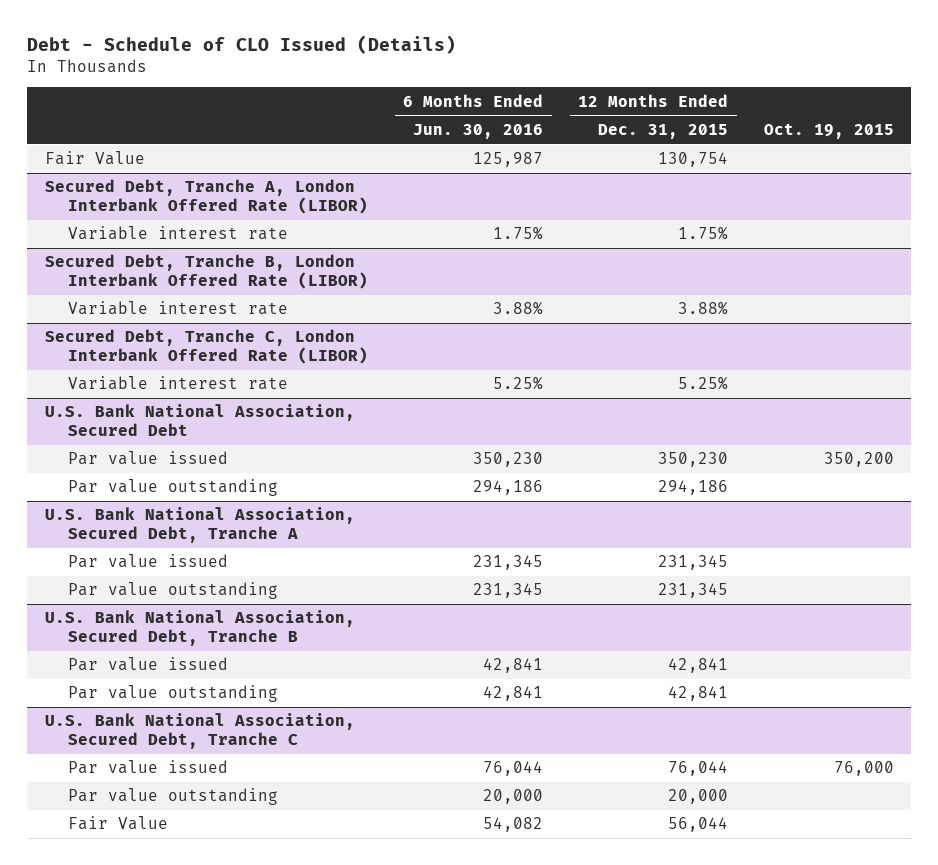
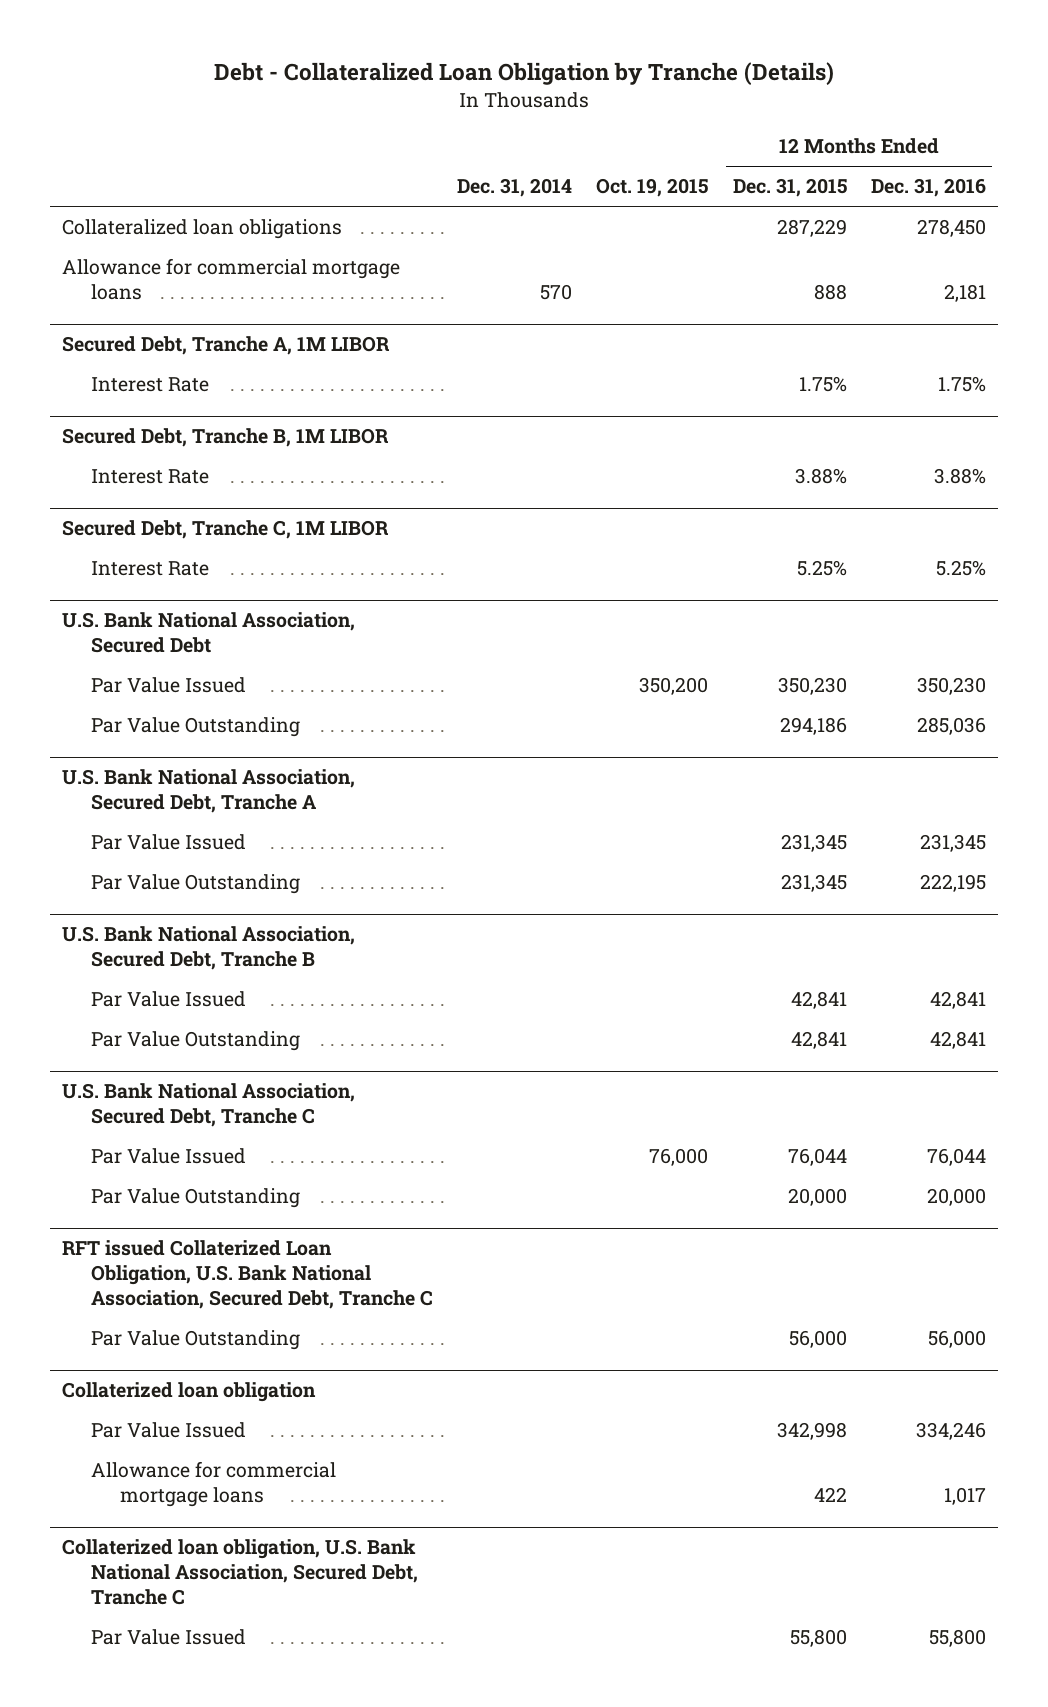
- Debt - Schedule of CLO Issued (Details)
+ Debt - Collateralized Loan Obligation by Tranche (Details)
- | 6 Months Ended Jun. 30, 2016 | 12 Months Ended Dec. 31, 2015 | Oct. 19, 2015
+ | Dec. 31, 2014 | Oct. 19, 2015 | 12 Months Ended Dec. 31, 2015 | 12 Months Ended Dec. 31, 2016
- Fair Value | 125,987 | 130,754 |
- Secured Debt, Tranche A, London Interbank Offered Rate (LIBOR)
- Variable interest rate | 1.75% | 1.75% |
- Secured Debt, Tranche B, London Interbank Offered Rate (LIBOR)
- Variable interest rate | 3.88% | 3.88% |
- Secured Debt, Tranche C, London Interbank Offered Rate (LIBOR)
- Variable interest rate | 5.25% | 5.25% |
+ Collateralized loan obligations | | | 287,229 | 278,450
+ Allowance for commercial mortgage loans | 570 | | 888 | 2,181
+ Secured Debt, Tranche A, 1M LIBOR
+ Interest Rate | | | 1.75% | 1.75%
+ Secured Debt, Tranche B, 1M LIBOR
+ Interest Rate | | | 3.88% | 3.88%
+ Secured Debt, Tranche C, 1M LIBOR
+ Interest Rate | | | 5.25% | 5.25%
@ U.S. Bank National Association, Secured Debt
- Par value issued | 350,230 | 350,230 | 350,200
- Par value outstanding | 294,186 | 294,186 |
+ Par Value Issued | | 350,200 | 350,230 | 350,230
+ Par Value Outstanding | | | 294,186 | 285,036
@ U.S. Bank National Association, Secured Debt, Tranche A
- Par value issued | 231,345 | 231,345 |
- Par value outstanding | 231,345 | 231,345 |
+ Par Value Issued | | | 231,345 | 231,345
+ Par Value Outstanding | | | 231,345 | 222,195
@ U.S. Bank National Association, Secured Debt, Tranche B
- Par value issued | 42,841 | 42,841 |
- Par value outstanding | 42,841 | 42,841 |
+ Par Value Issued | | | 42,841 | 42,841
+ Par Value Outstanding | | | 42,841 | 42,841
@ U.S. Bank National Association, Secured Debt, Tranche C
- Par value issued | 76,044 | 76,044 | 76,000
- Par value outstanding | 20,000 | 20,000 |
- Fair Value | 54,082 | 56,044 |
+ Par Value Issued | | 76,000 | 76,044 | 76,044
+ Par Value Outstanding | | | 20,000 | 20,000
+ RFT issued Collaterized Loan Obligation, U.S. Bank National Association, Secured Debt, Tranche C
+ Par Value Outstanding | | | 56,000 | 56,000
+ Collaterized loan obligation
+ Par Value Issued | | | 342,998 | 334,246
+ Allowance for commercial mortgage loans | | | 422 | 1,017
+ Collaterized loan obligation, U.S. Bank National Association, Secured Debt, Tranche C
+ Par Value Issued | | | 55,800 | 55,800

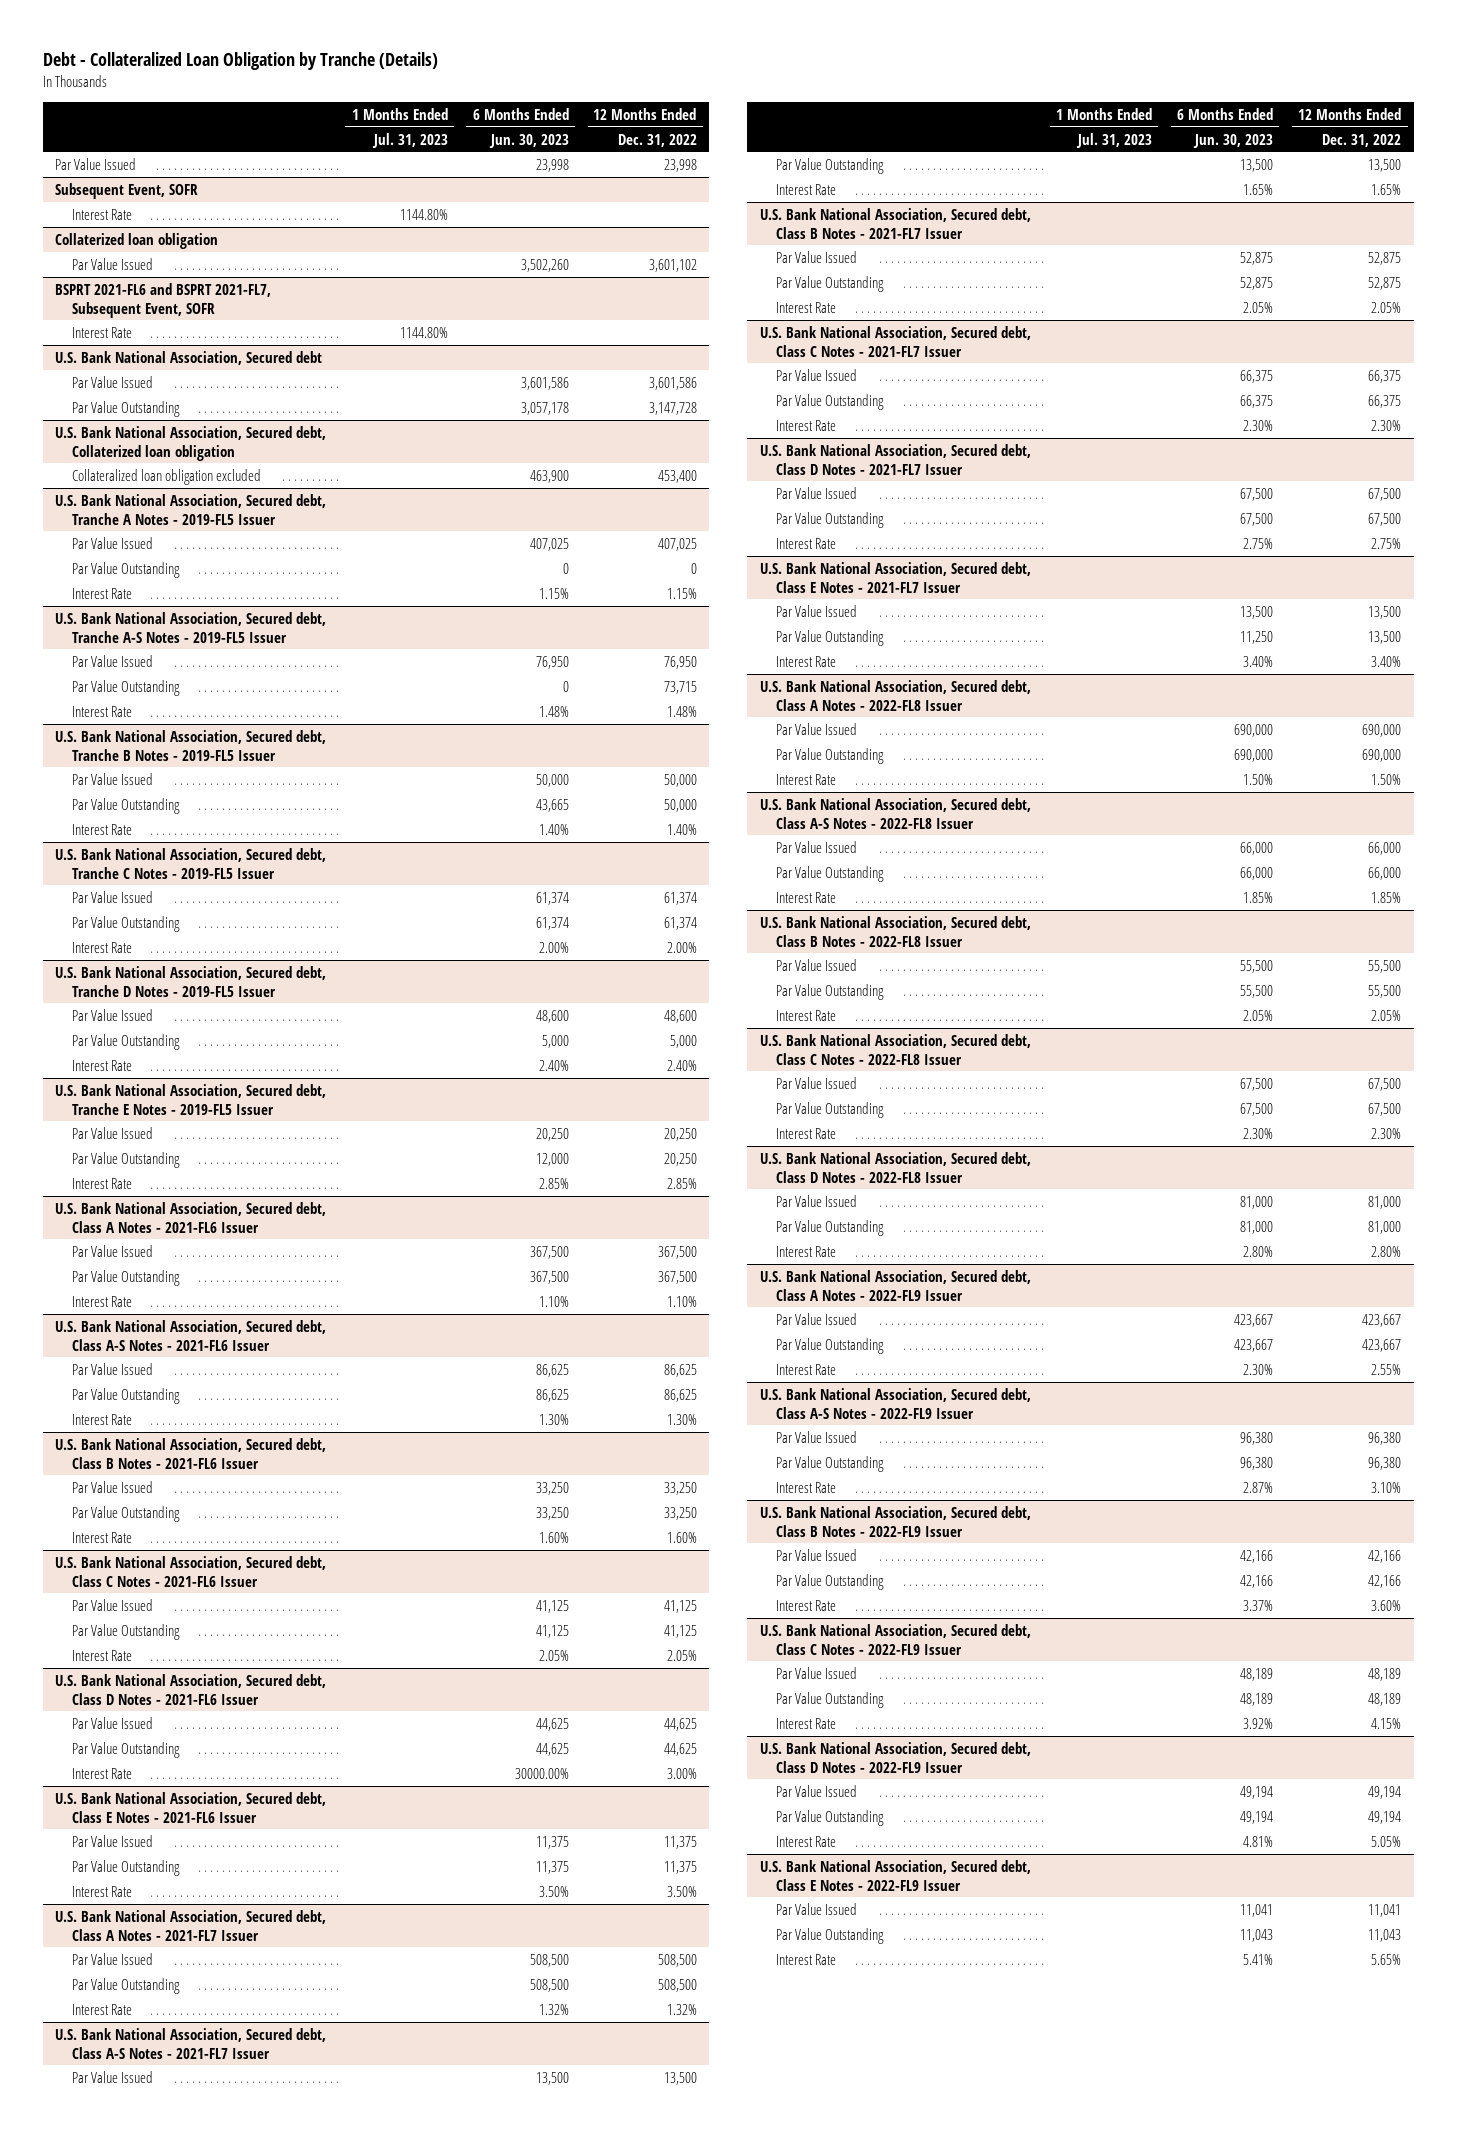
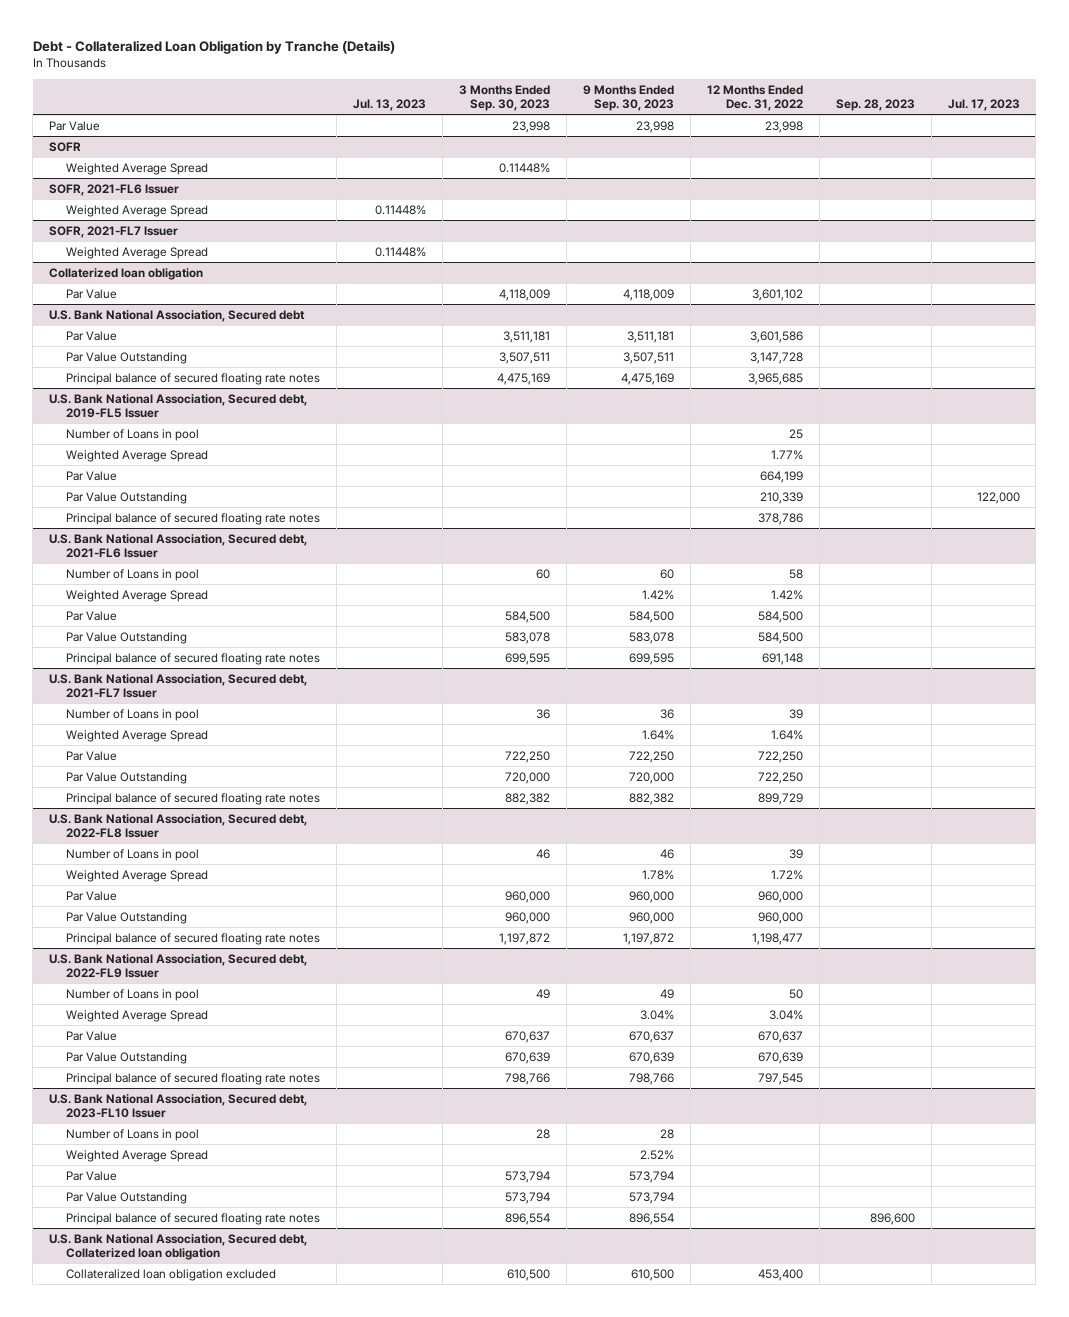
- | 1 Months Ended Jul. 31, 2023 | 6 Months Ended Jun. 30, 2023 | 12 Months Ended Dec. 31, 2022
+ | Jul. 13, 2023 | 3 Months Ended Sep. 30, 2023 | 9 Months Ended Sep. 30, 2023 | 12 Months Ended Dec. 31, 2022 | Sep. 28, 2023 | Jul. 17, 2023
- Par Value Issued | | 23,998 | 23,998
- Subsequent Event, SOFR
- Interest Rate | 1144.80% | |
+ Par Value | | 23,998 | 23,998 | 23,998 | |
+ SOFR
+ Weighted Average Spread | | 0.11448% | | | |
+ SOFR, 2021-FL6 Issuer
+ Weighted Average Spread | 0.11448% | | | | |
+ SOFR, 2021-FL7 Issuer
+ Weighted Average Spread | 0.11448% | | | | |
@ Collaterized loan obligation
- Par Value Issued | | 3,502,260 | 3,601,102
- BSPRT 2021-FL6 and BSPRT 2021-FL7, Subsequent Event, SOFR
- Interest Rate | 1144.80% | |
@ Collaterized loan obligation
+ Par Value | | 4,118,009 | 4,118,009 | 3,601,102 | |
@ U.S. Bank National Association, Secured debt
- Par Value Issued | | 3,601,586 | 3,601,586
+ Par Value | | 3,511,181 | 3,511,181 | 3,601,586 | |
+ Principal balance of secured floating rate notes | | 4,475,169 | 4,475,169 | 3,965,685 | |
+ U.S. Bank National Association, Secured debt, 2019-FL5 Issuer
+ Number of Loans in pool | | | | 25 | |
+ Weighted Average Spread | | | | 1.77% | |
+ Par Value | | | | 664,199 | |
+ Par Value Outstanding | | | | 210,339 | | 122,000
+ Principal balance of secured floating rate notes | | | | 378,786 | |
+ U.S. Bank National Association, Secured debt, 2021-FL6 Issuer
+ Number of Loans in pool | | 60 | 60 | 58 | |
+ Weighted Average Spread | | | 1.42% | 1.42% | |
+ Par Value | | 584,500 | 584,500 | 584,500 | |
+ Par Value Outstanding | | 583,078 | 583,078 | 584,500 | |
+ Principal balance of secured floating rate notes | | 699,595 | 699,595 | 691,148 | |
+ U.S. Bank National Association, Secured debt, 2021-FL7 Issuer
+ Number of Loans in pool | | 36 | 36 | 39 | |
+ Weighted Average Spread | | | 1.64% | 1.64% | |
+ Par Value | | 722,250 | 722,250 | 722,250 | |
+ Par Value Outstanding | | 720,000 | 720,000 | 722,250 | |
+ Principal balance of secured floating rate notes | | 882,382 | 882,382 | 899,729 | |
+ U.S. Bank National Association, Secured debt, 2022-FL8 Issuer
+ Number of Loans in pool | | 46 | 46 | 39 | |
+ Weighted Average Spread | | | 1.78% | 1.72% | |
+ Par Value | | 960,000 | 960,000 | 960,000 | |
+ Par Value Outstanding | | 960,000 | 960,000 | 960,000 | |
+ Principal balance of secured floating rate notes | | 1,197,872 | 1,197,872 | 1,198,477 | |
+ U.S. Bank National Association, Secured debt, 2022-FL9 Issuer
+ Number of Loans in pool | | 49 | 49 | 50 | |
+ Weighted Average Spread | | | 3.04% | 3.04% | |
+ Par Value | | 670,637 | 670,637 | 670,637 | |
+ Par Value Outstanding | | 670,639 | 670,639 | 670,639 | |
+ Principal balance of secured floating rate notes | | 798,766 | 798,766 | 797,545 | |
+ U.S. Bank National Association, Secured debt, 2023-FL10 Issuer
+ Number of Loans in pool | | 28 | 28 | | |
+ Weighted Average Spread | | | 2.52% | | |
+ Par Value | | 573,794 | 573,794 | | |
+ Par Value Outstanding | | 573,794 | 573,794 | | |
+ Principal balance of secured floating rate notes | | 896,554 | 896,554 | | 896,600 |
- U.S. Bank National Association, Secured debt, Tranche A Notes - 2019-FL5 Issuer
- Par Value Issued | | 407,025 | 407,025
- Par Value Outstanding | | 0 | 0
- Interest Rate | | 1.15% | 1.15%
- U.S. Bank National Association, Secured debt, Tranche A-S Notes - 2019-FL5 Issuer
- Par Value Issued | | 76,950 | 76,950
- Par Value Outstanding | | 0 | 73,715
- Interest Rate | | 1.48% | 1.48%
- U.S. Bank National Association, Secured debt, Tranche B Notes - 2019-FL5 Issuer
- Par Value Issued | | 50,000 | 50,000
- Par Value Outstanding | | 43,665 | 50,000
- Interest Rate | | 1.40% | 1.40%
- U.S. Bank National Association, Secured debt, Tranche C Notes - 2019-FL5 Issuer
- Par Value Issued | | 61,374 | 61,374
- Par Value Outstanding | | 61,374 | 61,374
- Interest Rate | | 2.00% | 2.00%
- U.S. Bank National Association, Secured debt, Tranche D Notes - 2019-FL5 Issuer
- Par Value Issued | | 48,600 | 48,600
- Par Value Outstanding | | 5,000 | 5,000
- Interest Rate | | 2.40% | 2.40%
- U.S. Bank National Association, Secured debt, Tranche E Notes - 2019-FL5 Issuer
- Par Value Issued | | 20,250 | 20,250
- Par Value Outstanding | | 12,000 | 20,250
- Interest Rate | | 2.85% | 2.85%
- U.S. Bank National Association, Secured debt, Class A Notes - 2021-FL6 Issuer
- Par Value Issued | | 367,500 | 367,500
- Par Value Outstanding | | 367,500 | 367,500
- Interest Rate | | 1.10% | 1.10%
- U.S. Bank National Association, Secured debt, Class A-S Notes - 2021-FL6 Issuer
- Par Value Issued | | 86,625 | 86,625
- Par Value Outstanding | | 86,625 | 86,625
- Interest Rate | | 1.30% | 1.30%
- U.S. Bank National Association, Secured debt, Class B Notes - 2021-FL6 Issuer
- Par Value Issued | | 33,250 | 33,250
- Par Value Outstanding | | 33,250 | 33,250
- Interest Rate | | 1.60% | 1.60%
- U.S. Bank National Association, Secured debt, Class C Notes - 2021-FL6 Issuer
- Par Value Issued | | 41,125 | 41,125
- Par Value Outstanding | | 41,125 | 41,125
- Interest Rate | | 2.05% | 2.05%
- U.S. Bank National Association, Secured debt, Class D Notes - 2021-FL6 Issuer
- Par Value Issued | | 44,625 | 44,625
- Par Value Outstanding | | 44,625 | 44,625
- Interest Rate | | 30000.00% | 3.00%
- U.S. Bank National Association, Secured debt, Class E Notes - 2021-FL6 Issuer
- Par Value Issued | | 11,375 | 11,375
- Par Value Outstanding | | 11,375 | 11,375
- Interest Rate | | 3.50% | 3.50%
- U.S. Bank National Association, Secured debt, Class A Notes - 2021-FL7 Issuer
- Par Value Issued | | 508,500 | 508,500
- Par Value Outstanding | | 508,500 | 508,500
- Interest Rate | | 1.32% | 1.32%
- U.S. Bank National Association, Secured debt, Class A-S Notes - 2021-FL7 Issuer
- Par Value Issued | | 13,500 | 13,500
- Par Value Outstanding | | 13,500 | 13,500
- Interest Rate | | 1.65% | 1.65%
- U.S. Bank National Association, Secured debt, Class B Notes - 2021-FL7 Issuer
- Par Value Issued | | 52,875 | 52,875
- Par Value Outstanding | | 52,875 | 52,875
- Interest Rate | | 2.05% | 2.05%
- U.S. Bank National Association, Secured debt, Class C Notes - 2021-FL7 Issuer
- Par Value Issued | | 66,375 | 66,375
- Par Value Outstanding | | 66,375 | 66,375
- Interest Rate | | 2.30% | 2.30%
- U.S. Bank National Association, Secured debt, Class D Notes - 2021-FL7 Issuer
- Par Value Issued | | 67,500 | 67,500
- Par Value Outstanding | | 67,500 | 67,500
- Interest Rate | | 2.75% | 2.75%
- U.S. Bank National Association, Secured debt, Class E Notes - 2021-FL7 Issuer
- Par Value Issued | | 13,500 | 13,500
- Par Value Outstanding | | 11,250 | 13,500
- Interest Rate | | 3.40% | 3.40%
- U.S. Bank National Association, Secured debt, Class A Notes - 2022-FL8 Issuer
- Par Value Issued | | 690,000 | 690,000
- Par Value Outstanding | | 690,000 | 690,000
- Interest Rate | | 1.50% | 1.50%
- U.S. Bank National Association, Secured debt, Class A-S Notes - 2022-FL8 Issuer
- Par Value Issued | | 66,000 | 66,000
- Par Value Outstanding | | 66,000 | 66,000
- Interest Rate | | 1.85% | 1.85%
- U.S. Bank National Association, Secured debt, Class B Notes - 2022-FL8 Issuer
- Par Value Issued | | 55,500 | 55,500
- Par Value Outstanding | | 55,500 | 55,500
- Interest Rate | | 2.05% | 2.05%
- U.S. Bank National Association, Secured debt, Class C Notes - 2022-FL8 Issuer
- Par Value Issued | | 67,500 | 67,500
- Par Value Outstanding | | 67,500 | 67,500
- Interest Rate | | 2.30% | 2.30%
- U.S. Bank National Association, Secured debt, Class D Notes - 2022-FL8 Issuer
- Par Value Issued | | 81,000 | 81,000
- Par Value Outstanding | | 81,000 | 81,000
- Interest Rate | | 2.80% | 2.80%
- U.S. Bank National Association, Secured debt, Class A Notes - 2022-FL9 Issuer
- Par Value Issued | | 423,667 | 423,667
- Par Value Outstanding | | 423,667 | 423,667
- Interest Rate | | 2.30% | 2.55%
- U.S. Bank National Association, Secured debt, Class A-S Notes - 2022-FL9 Issuer
- Par Value Issued | | 96,380 | 96,380
- Par Value Outstanding | | 96,380 | 96,380
- Interest Rate | | 2.87% | 3.10%
- U.S. Bank National Association, Secured debt, Class B Notes - 2022-FL9 Issuer
- Par Value Issued | | 42,166 | 42,166
- Par Value Outstanding | | 42,166 | 42,166
- Interest Rate | | 3.37% | 3.60%
- U.S. Bank National Association, Secured debt, Class C Notes - 2022-FL9 Issuer
- Par Value Issued | | 48,189 | 48,189
- Par Value Outstanding | | 48,189 | 48,189
- Interest Rate | | 3.92% | 4.15%
- U.S. Bank National Association, Secured debt, Class D Notes - 2022-FL9 Issuer
- Par Value Issued | | 49,194 | 49,194
- Par Value Outstanding | | 49,194 | 49,194
- Interest Rate | | 4.81% | 5.05%
- U.S. Bank National Association, Secured debt, Class E Notes - 2022-FL9 Issuer
- Par Value Issued | | 11,041 | 11,041
- Par Value Outstanding | | 11,043 | 11,043
- Interest Rate | | 5.41% | 5.65%

